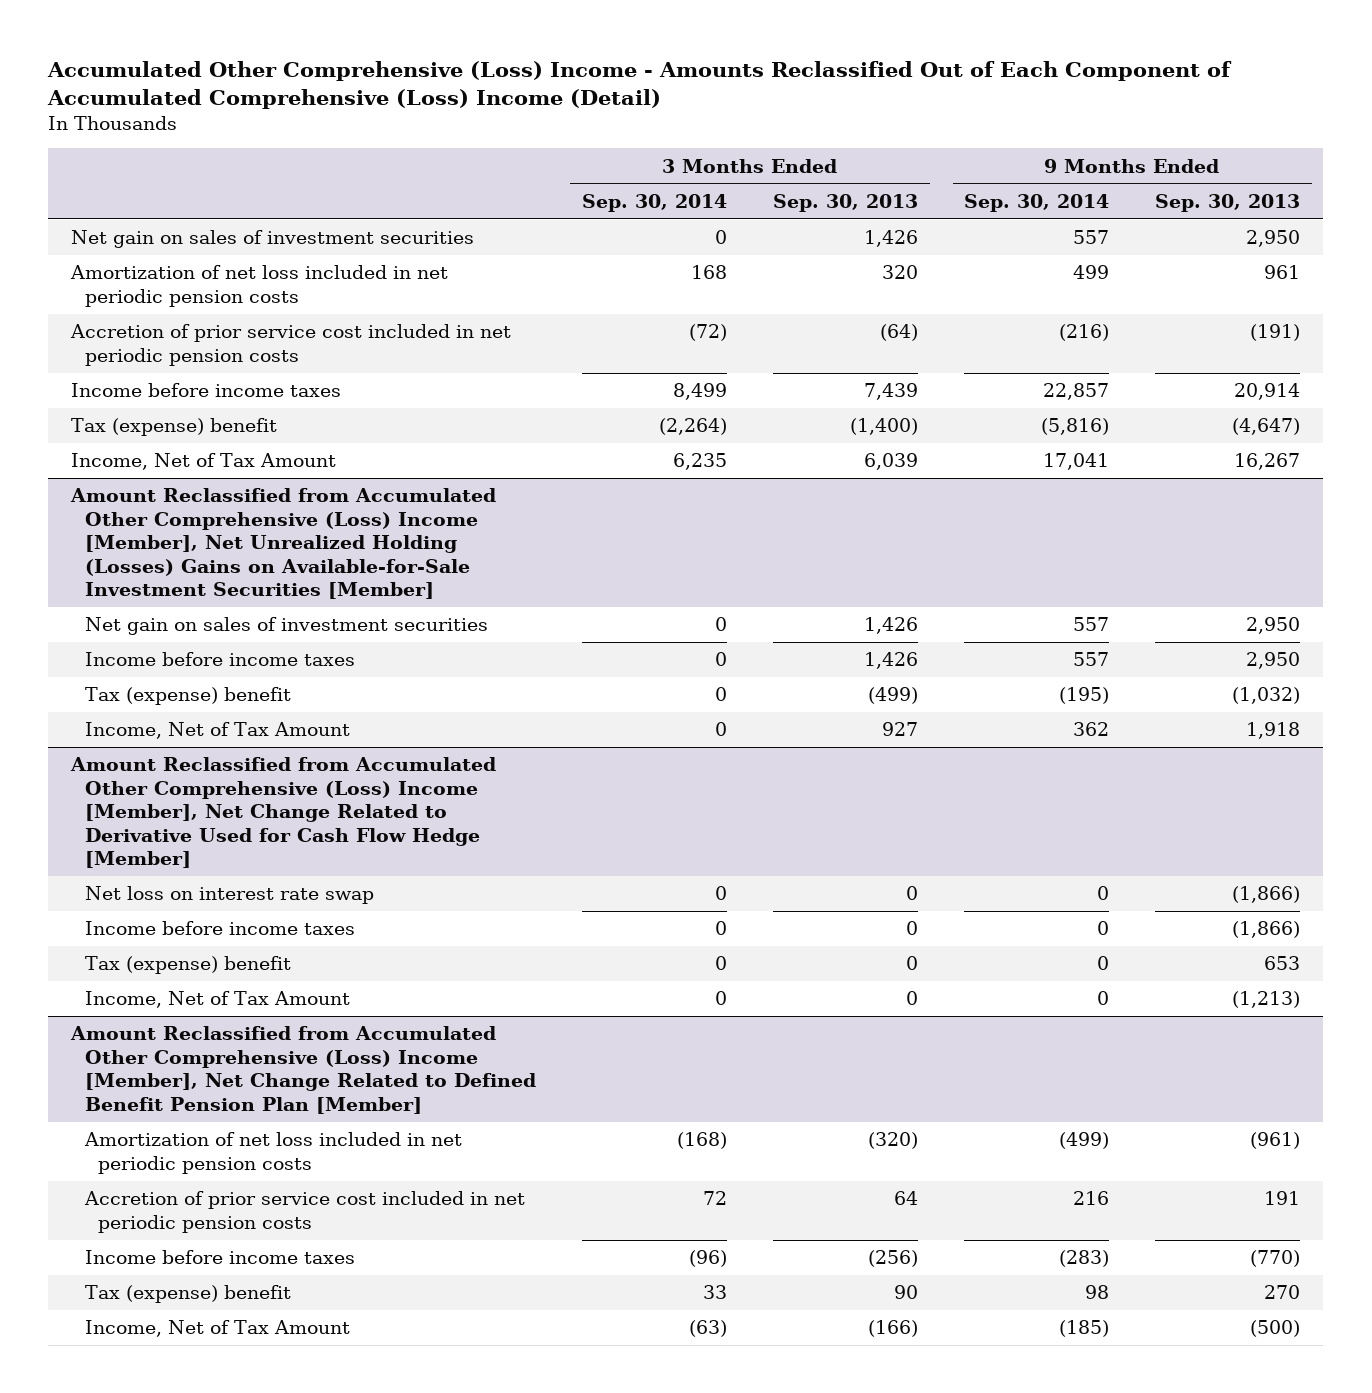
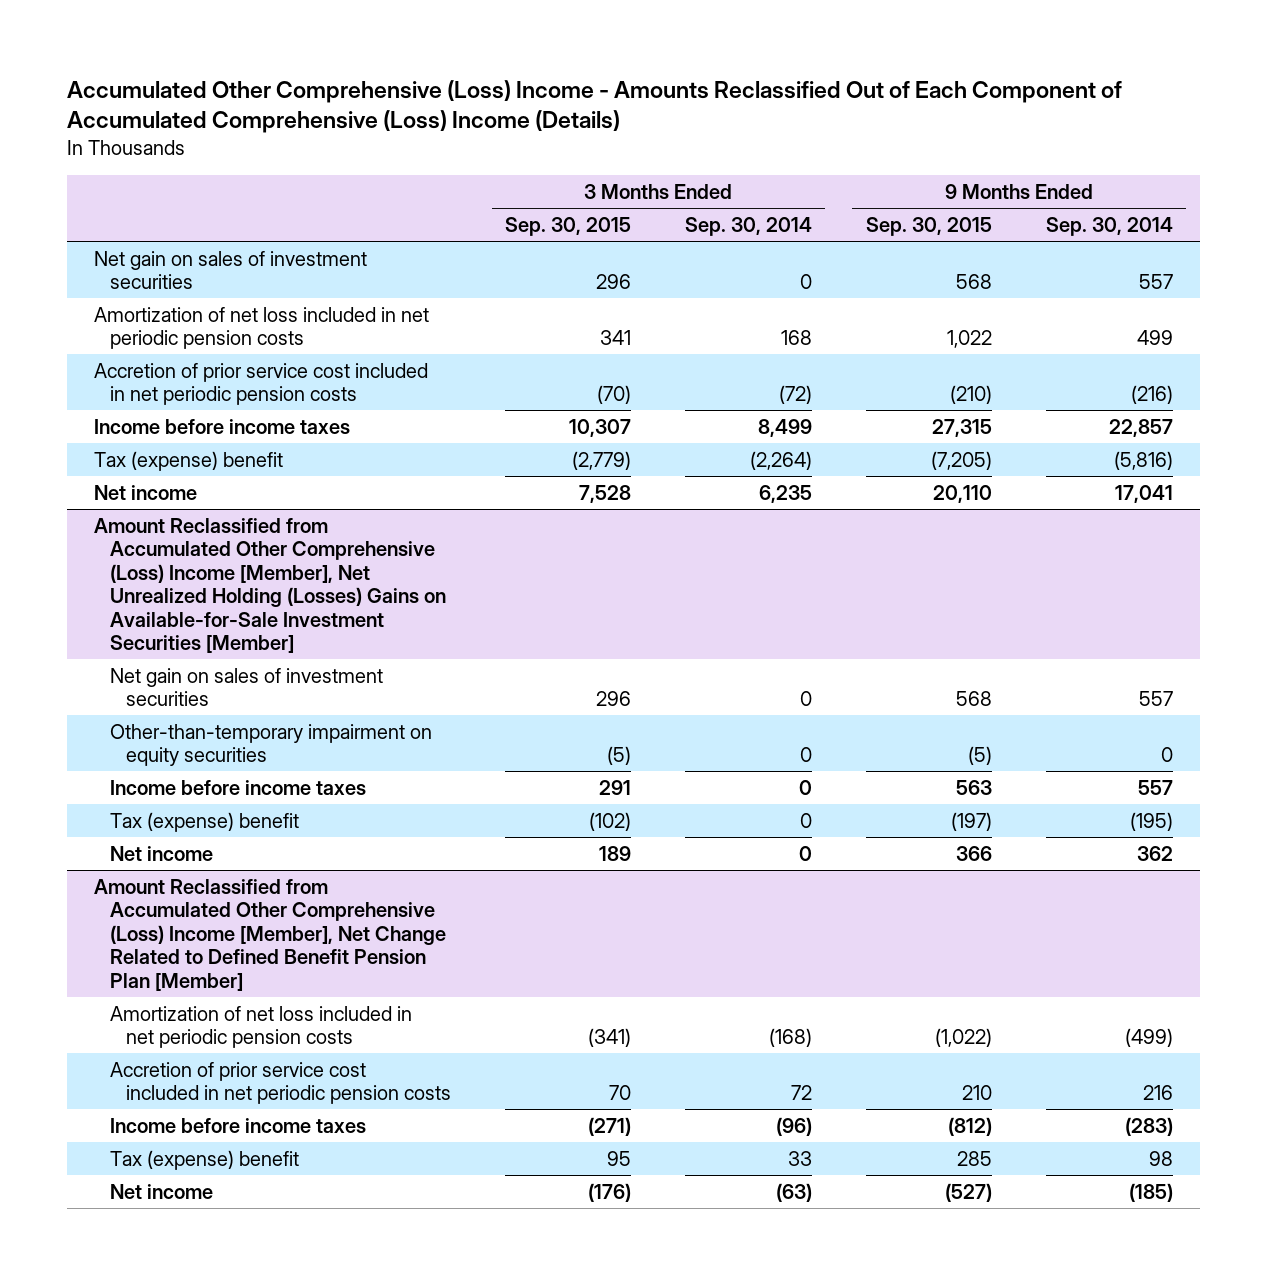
- Accumulated Other Comprehensive (Loss) Income - Amounts Reclassified Out of Each Component of Accumulated Comprehensive (Loss) Income (Detail)
+ Accumulated Other Comprehensive (Loss) Income - Amounts Reclassified Out of Each Component of Accumulated Comprehensive (Loss) Income (Details)
- | 3 Months Ended Sep. 30, 2014 | 3 Months Ended Sep. 30, 2013 | 9 Months Ended Sep. 30, 2014 | 9 Months Ended Sep. 30, 2013
+ | 3 Months Ended Sep. 30, 2015 | 3 Months Ended Sep. 30, 2014 | 9 Months Ended Sep. 30, 2015 | 9 Months Ended Sep. 30, 2014
- Income, Net of Tax Amount | 6,235 | 6,039 | 17,041 | 16,267
+ Net income | 7,528 | 6,235 | 20,110 | 17,041
@ Amount Reclassified from Accumulated Other Comprehensive (Loss) Income [Member], Net Unrealized Holding (Losses) Gains on Available-for-Sale Investment Securities [Member]
+ Other-than-temporary impairment on equity securities | (5) | 0 | (5) | 0
- Income, Net of Tax Amount | 0 | 927 | 362 | 1,918
- Amount Reclassified from Accumulated Other Comprehensive (Loss) Income [Member], Net Change Related to Derivative Used for Cash Flow Hedge [Member]
- Net loss on interest rate swap | 0 | 0 | 0 | (1,866)
- Income before income taxes | 0 | 0 | 0 | (1,866)
- Tax (expense) benefit | 0 | 0 | 0 | 653
- Income, Net of Tax Amount | 0 | 0 | 0 | (1,213)
@ Amount Reclassified from Accumulated Other Comprehensive (Loss) Income [Member], Net Unrealized Holding (Losses) Gains on Available-for-Sale Investment Securities [Member]
+ Net income | 189 | 0 | 366 | 362
@ Amount Reclassified from Accumulated Other Comprehensive (Loss) Income [Member], Net Change Related to Defined Benefit Pension Plan [Member]
- Income, Net of Tax Amount | (63) | (166) | (185) | (500)
+ Net income | (176) | (63) | (527) | (185)

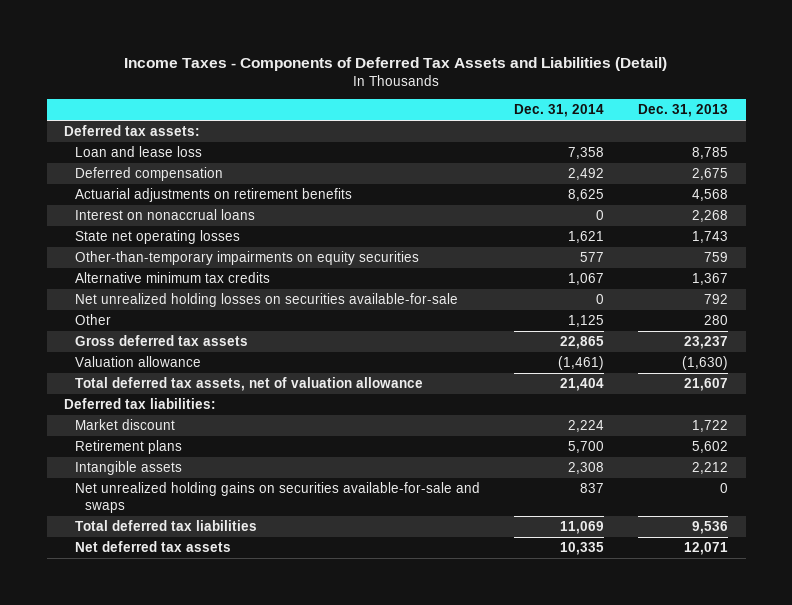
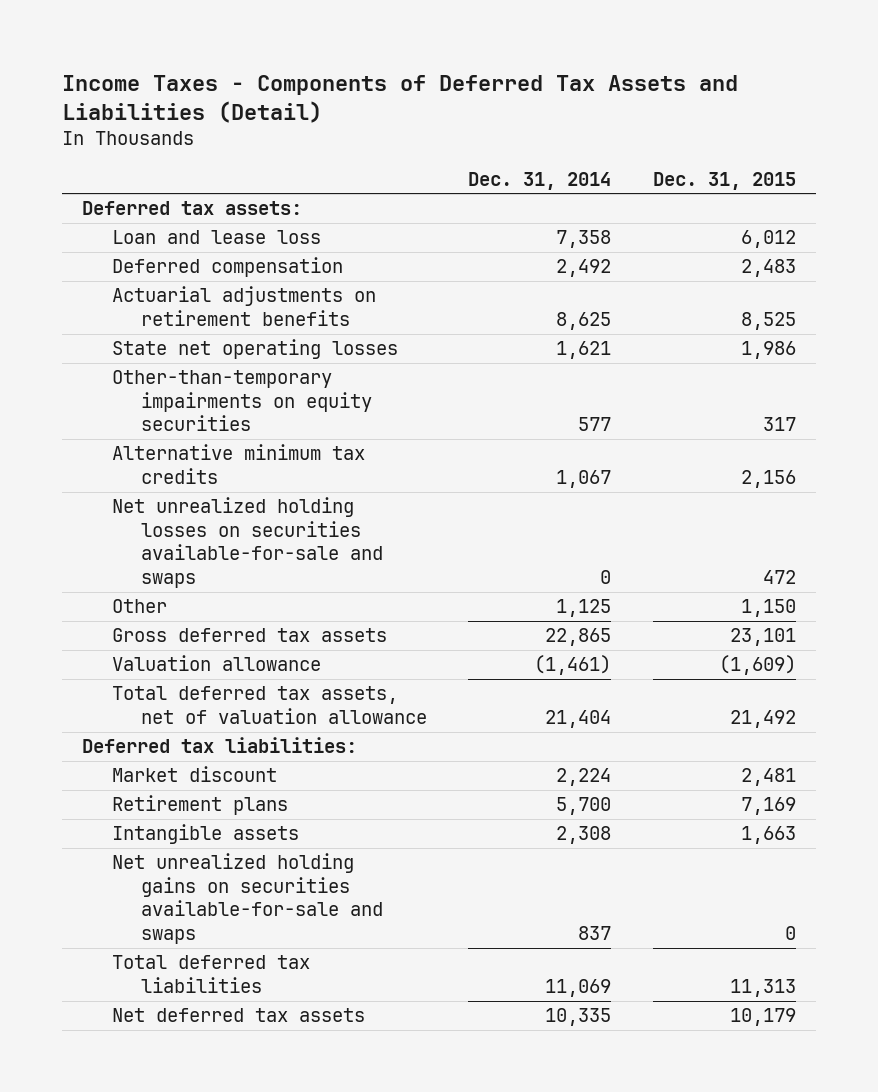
- | Dec. 31, 2014 | Dec. 31, 2013
+ | Dec. 31, 2014 | Dec. 31, 2015
- Interest on nonaccrual loans | 0 | 2,268
- Net unrealized holding losses on securities available-for-sale | 0 | 792
+ Net unrealized holding losses on securities available-for-sale and swaps | 0 | 472

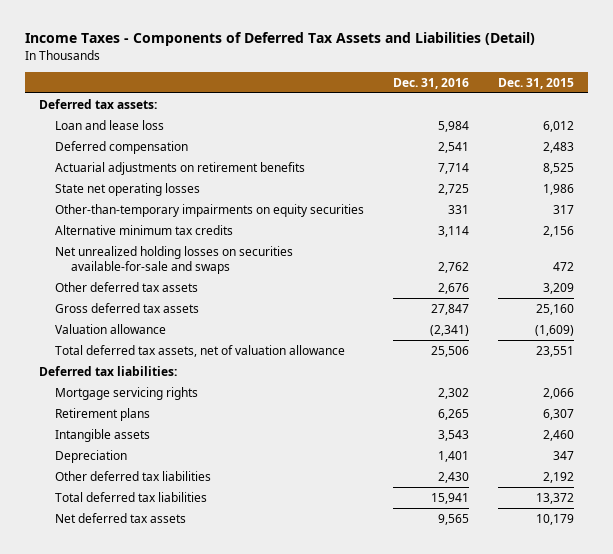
- | Dec. 31, 2014 | Dec. 31, 2015
+ | Dec. 31, 2016 | Dec. 31, 2015
- Other | 1,125 | 1,150
- Gross deferred tax assets | 22,865 | 23,101
+ Other deferred tax assets | 2,676 | 3,209
+ Gross deferred tax assets | 27,847 | 25,160
- Total deferred tax assets, net of valuation allowance | 21,404 | 21,492
+ Total deferred tax assets, net of valuation allowance | 25,506 | 23,551
- Market discount | 2,224 | 2,481
- Retirement plans | 5,700 | 7,169
- Intangible assets | 2,308 | 1,663
- Net unrealized holding gains on securities available-for-sale and swaps | 837 | 0
- Total deferred tax liabilities | 11,069 | 11,313
+ Mortgage servicing rights | 2,302 | 2,066
+ Retirement plans | 6,265 | 6,307
+ Intangible assets | 3,543 | 2,460
+ Depreciation | 1,401 | 347
+ Other deferred tax liabilities | 2,430 | 2,192
+ Total deferred tax liabilities | 15,941 | 13,372

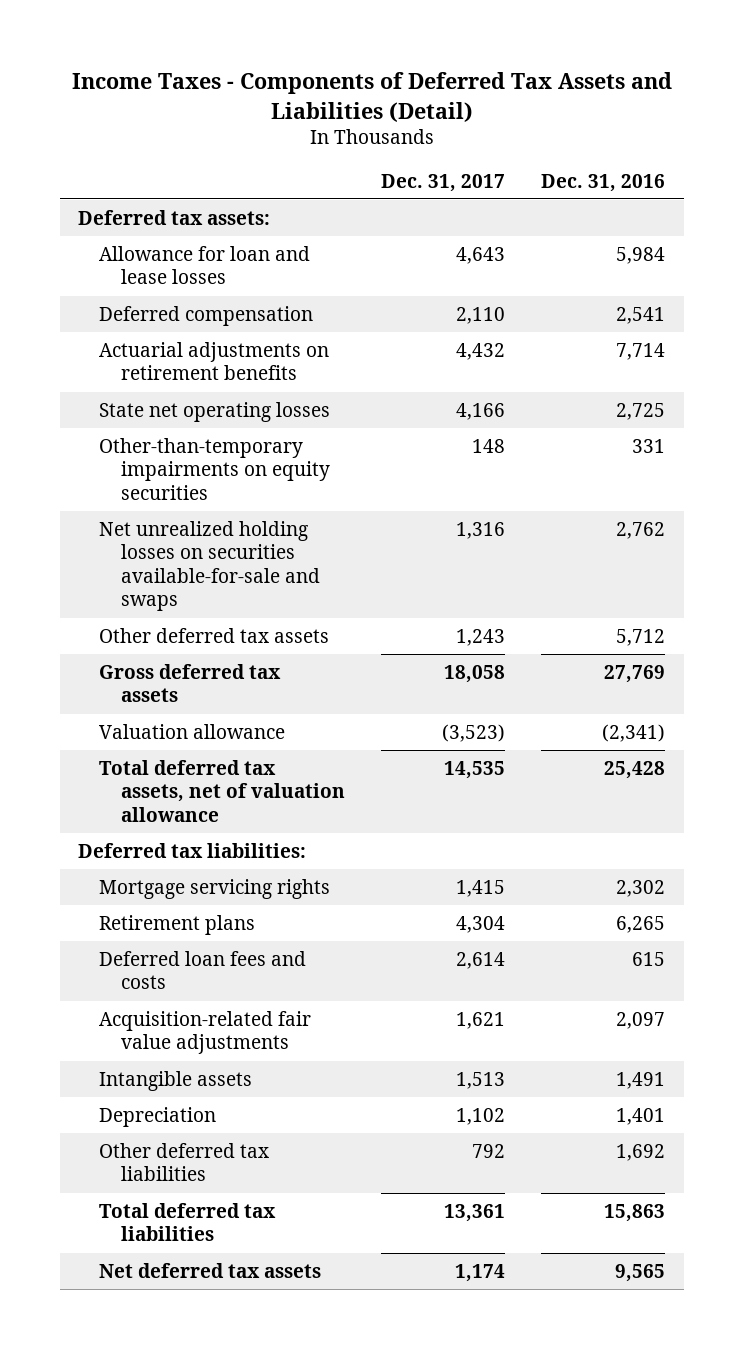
- | Dec. 31, 2016 | Dec. 31, 2015
+ | Dec. 31, 2017 | Dec. 31, 2016
- Loan and lease loss | 5,984 | 6,012
+ Allowance for loan and lease losses | 4,643 | 5,984
- Alternative minimum tax credits | 3,114 | 2,156
- Other deferred tax assets | 2,676 | 3,209
- Gross deferred tax assets | 27,847 | 25,160
+ Other deferred tax assets | 1,243 | 5,712
+ Gross deferred tax assets | 18,058 | 27,769
- Total deferred tax assets, net of valuation allowance | 25,506 | 23,551
+ Total deferred tax assets, net of valuation allowance | 14,535 | 25,428
- Intangible assets | 3,543 | 2,460
+ Deferred loan fees and costs | 2,614 | 615
+ Acquisition-related fair value adjustments | 1,621 | 2,097
+ Intangible assets | 1,513 | 1,491
- Other deferred tax liabilities | 2,430 | 2,192
- Total deferred tax liabilities | 15,941 | 13,372
+ Other deferred tax liabilities | 792 | 1,692
+ Total deferred tax liabilities | 13,361 | 15,863

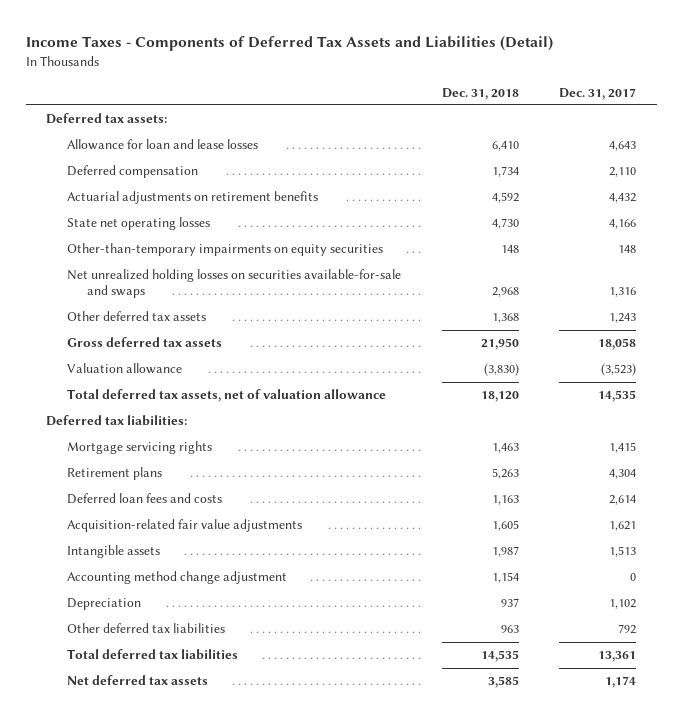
- | Dec. 31, 2017 | Dec. 31, 2016
+ | Dec. 31, 2018 | Dec. 31, 2017
+ Accounting method change adjustment | 1,154 | 0

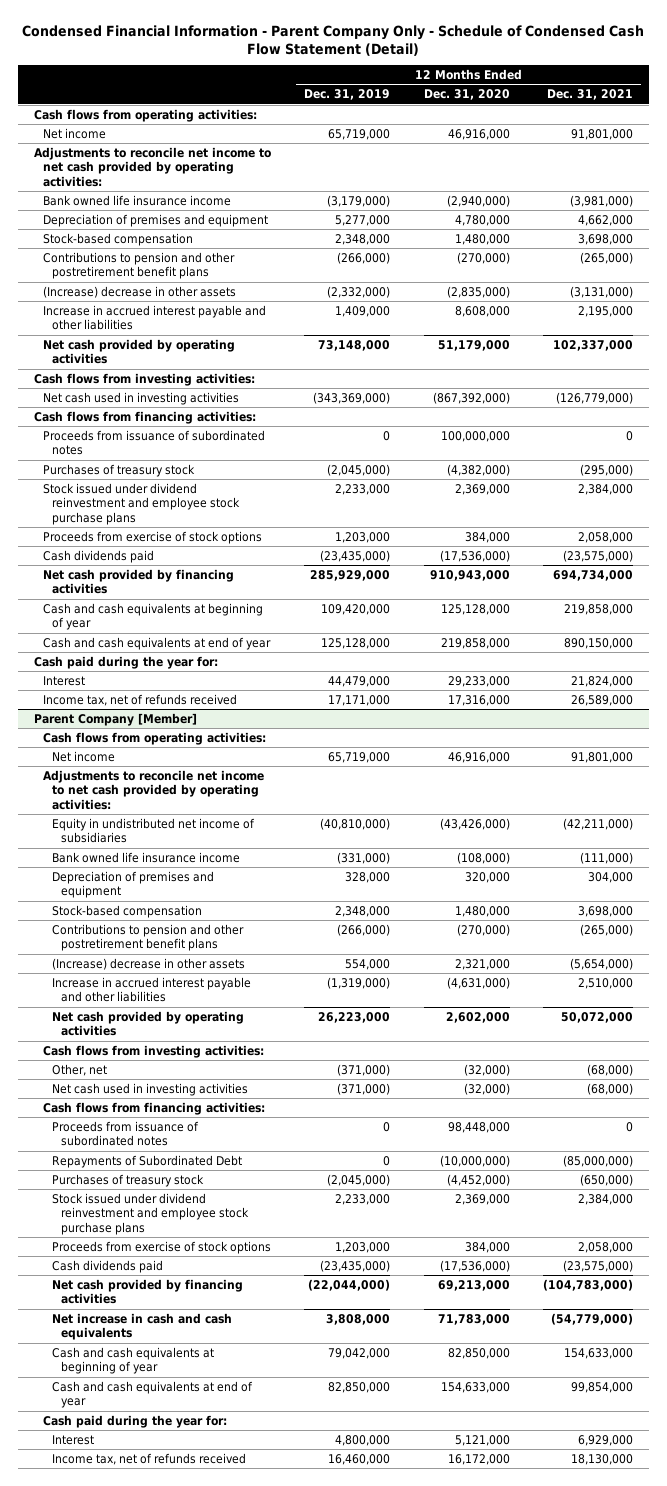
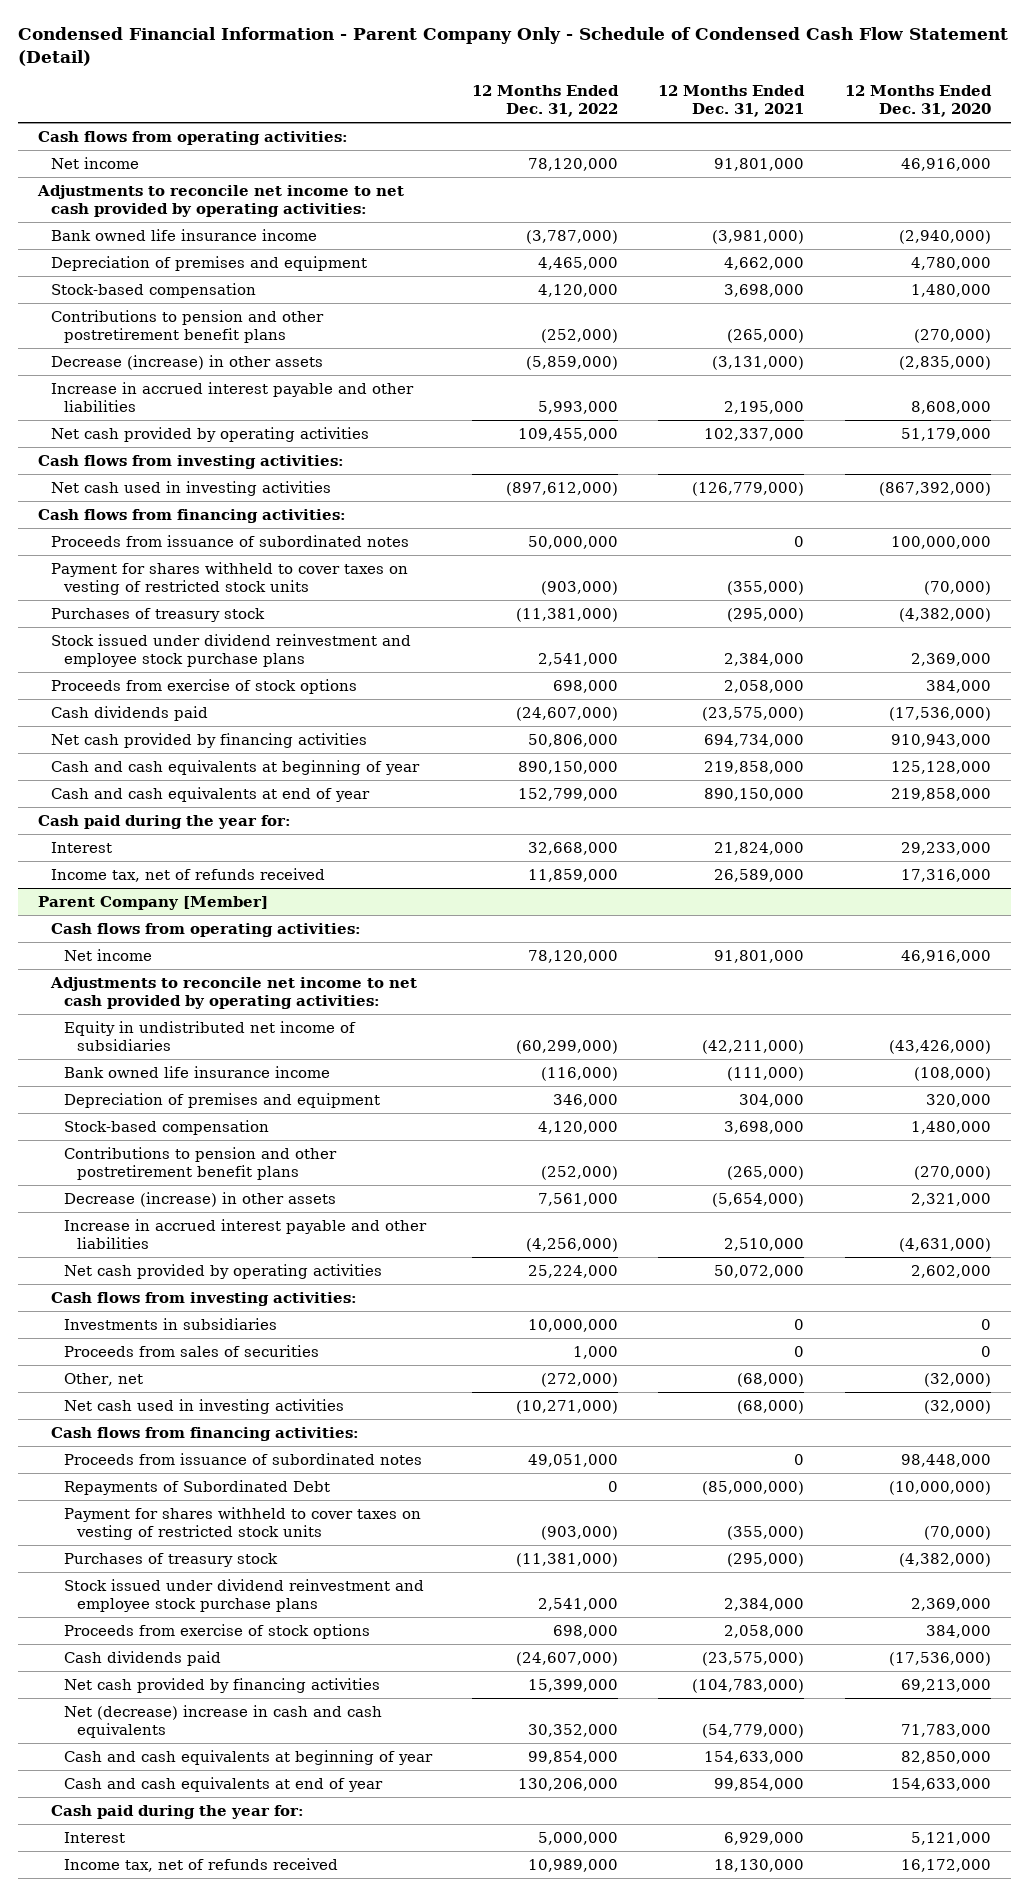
- | 12 Months Ended Dec. 31, 2019 | 12 Months Ended Dec. 31, 2020 | 12 Months Ended Dec. 31, 2021
+ | 12 Months Ended Dec. 31, 2022 | 12 Months Ended Dec. 31, 2021 | 12 Months Ended Dec. 31, 2020
- (Increase) decrease in other assets | (2,332,000) | (2,835,000) | (3,131,000)
+ Decrease (increase) in other assets | (5,859,000) | (3,131,000) | (2,835,000)
+ Payment for shares withheld to cover taxes on vesting of restricted stock units | (903,000) | (355,000) | (70,000)
@ Parent Company [Member]
- (Increase) decrease in other assets | 554,000 | 2,321,000 | (5,654,000)
+ Decrease (increase) in other assets | 7,561,000 | (5,654,000) | 2,321,000
+ Investments in subsidiaries | 10,000,000 | 0 | 0
+ Proceeds from sales of securities | 1,000 | 0 | 0
- Purchases of treasury stock | (2,045,000) | (4,452,000) | (650,000)
+ Payment for shares withheld to cover taxes on vesting of restricted stock units | (903,000) | (355,000) | (70,000)
+ Purchases of treasury stock | (11,381,000) | (295,000) | (4,382,000)
- Net increase in cash and cash equivalents | 3,808,000 | 71,783,000 | (54,779,000)
+ Net (decrease) increase in cash and cash equivalents | 30,352,000 | (54,779,000) | 71,783,000

